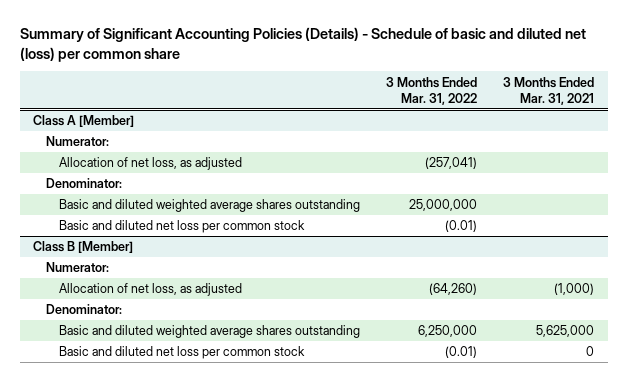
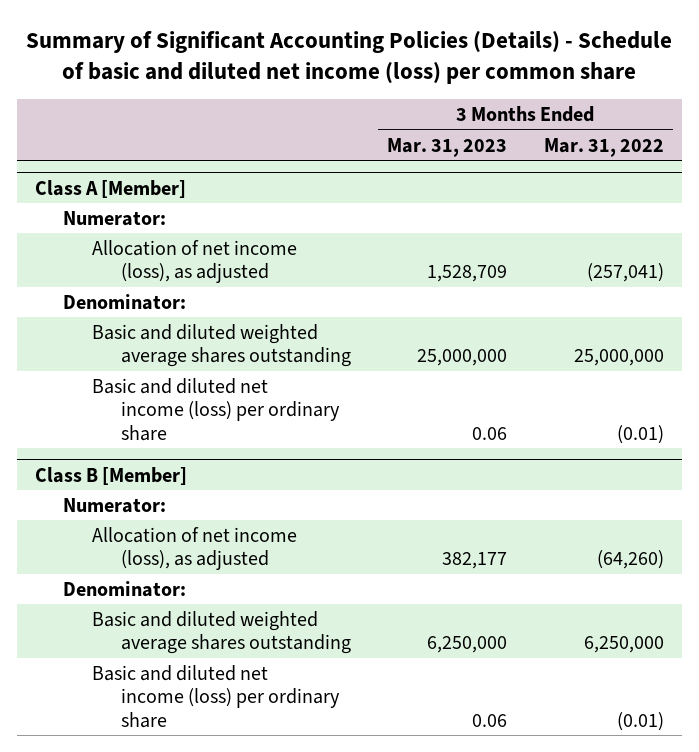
- Summary of Significant Accounting Policies (Details) - Schedule of basic and diluted net (loss) per common share
+ Summary of Significant Accounting Policies (Details) - Schedule of basic and diluted net income (loss) per common share
- | 3 Months Ended Mar. 31, 2022 | 3 Months Ended Mar. 31, 2021
+ | 3 Months Ended Mar. 31, 2023 | 3 Months Ended Mar. 31, 2022
@ Class A [Member]
- Allocation of net loss, as adjusted | (257,041) |
+ Allocation of net income (loss), as adjusted | 1,528,709 | (257,041)
- Basic and diluted net loss per common stock | (0.01) |
+ Basic and diluted net income (loss) per ordinary share | 0.06 | (0.01)
@ Class B [Member]
- Allocation of net loss, as adjusted | (64,260) | (1,000)
+ Allocation of net income (loss), as adjusted | 382,177 | (64,260)
- Basic and diluted net loss per common stock | (0.01) | 0
+ Basic and diluted net income (loss) per ordinary share | 0.06 | (0.01)

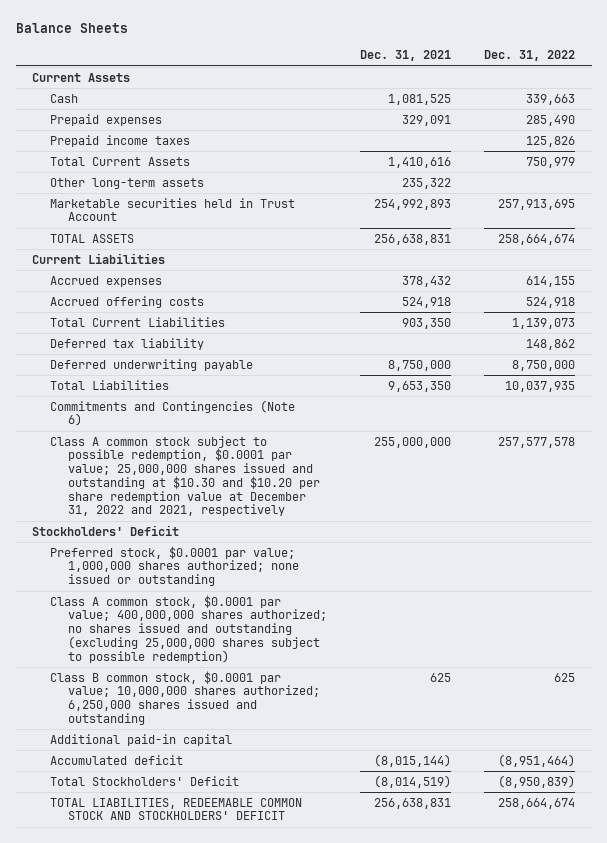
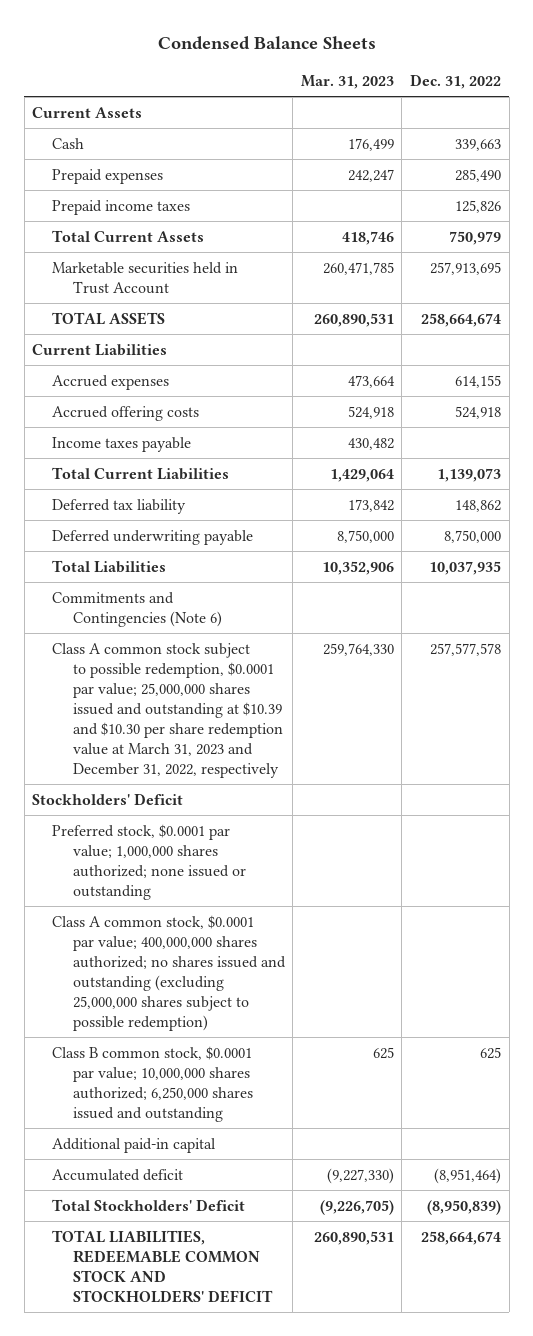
- Balance Sheets
+ Condensed Balance Sheets
- | Dec. 31, 2021 | Dec. 31, 2022
+ | Mar. 31, 2023 | Dec. 31, 2022
- Other long-term assets | 235,322 |
+ Income taxes payable | 430,482 |
- Class A common stock subject to possible redemption, $0.0001 par value; 25,000,000 shares issued and outstanding at $10.30 and $10.20 per share redemption value at December 31, 2022 and 2021, respectively | 255,000,000 | 257,577,578
+ Class A common stock subject to possible redemption, $0.0001 par value; 25,000,000 shares issued and outstanding at $10.39 and $10.30 per share redemption value at March 31, 2023 and December 31, 2022, respectively | 259,764,330 | 257,577,578

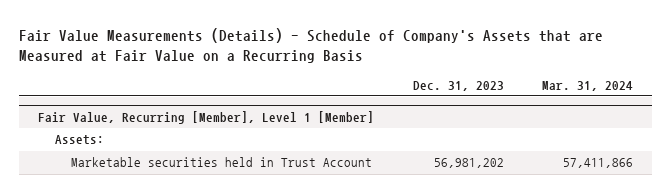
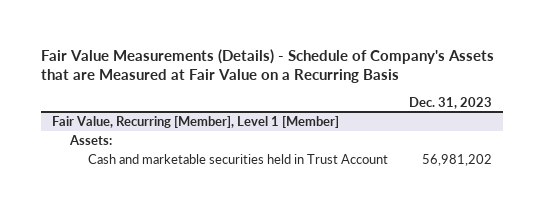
- | Dec. 31, 2023 | Mar. 31, 2024
+ | Dec. 31, 2023
@ Fair Value, Recurring [Member], Level 1 [Member]
- Marketable securities held in Trust Account | 56,981,202 | 57,411,866
+ Cash and marketable securities held in Trust Account | 56,981,202

